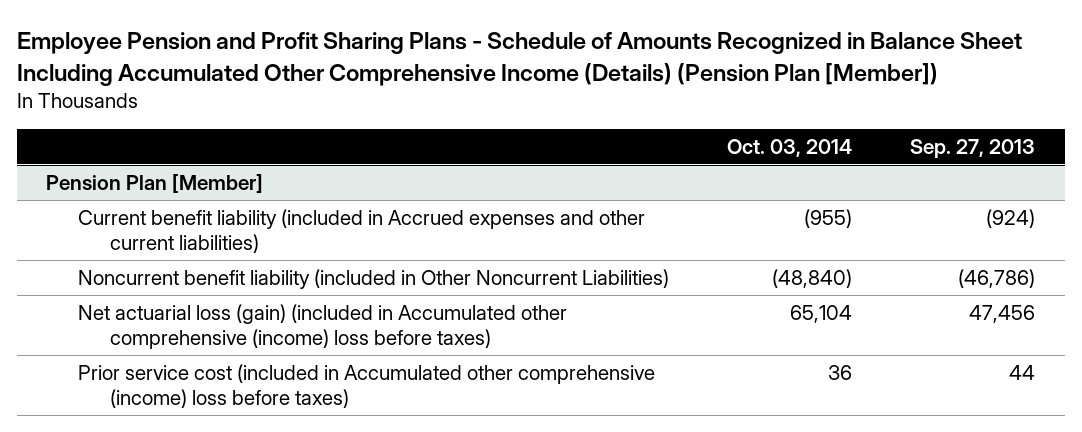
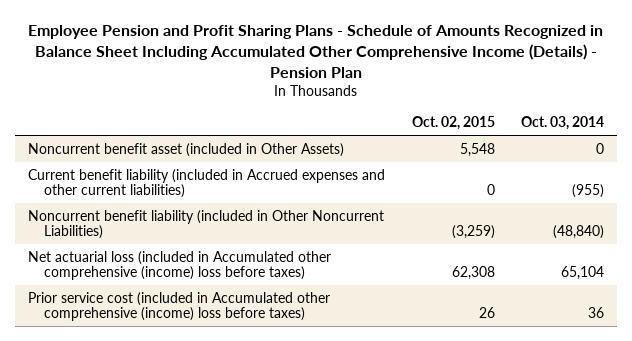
- Employee Pension and Profit Sharing Plans - Schedule of Amounts Recognized in Balance Sheet Including Accumulated Other Comprehensive Income (Details) (Pension Plan [Member])
+ Employee Pension and Profit Sharing Plans - Schedule of Amounts Recognized in Balance Sheet Including Accumulated Other Comprehensive Income (Details) - Pension Plan
- | Oct. 03, 2014 | Sep. 27, 2013
+ | Oct. 02, 2015 | Oct. 03, 2014
- Pension Plan [Member]
+ Noncurrent benefit asset (included in Other Assets) | 5,548 | 0
- Net actuarial loss (gain) (included in Accumulated other comprehensive (income) loss before taxes) | 65,104 | 47,456
+ Net actuarial loss (included in Accumulated other comprehensive (income) loss before taxes) | 62,308 | 65,104

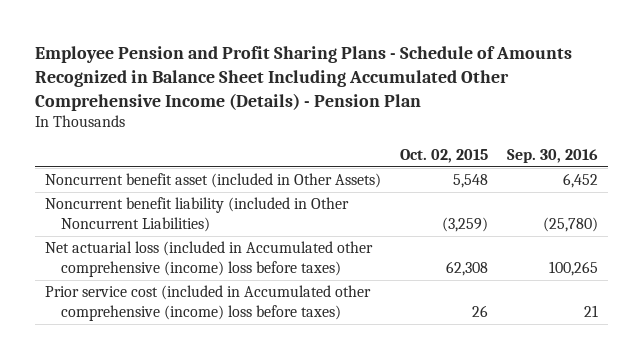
- | Oct. 02, 2015 | Oct. 03, 2014
+ | Oct. 02, 2015 | Sep. 30, 2016
- Current benefit liability (included in Accrued expenses and other current liabilities) | 0 | (955)

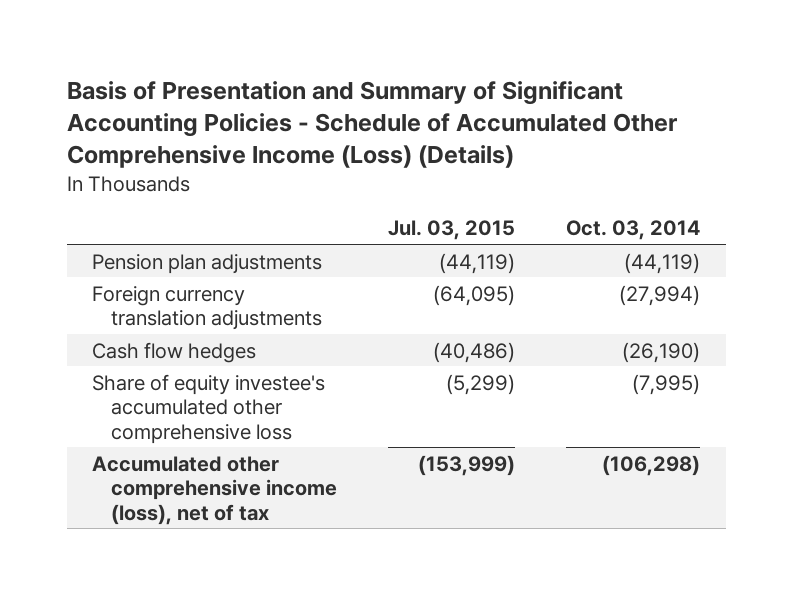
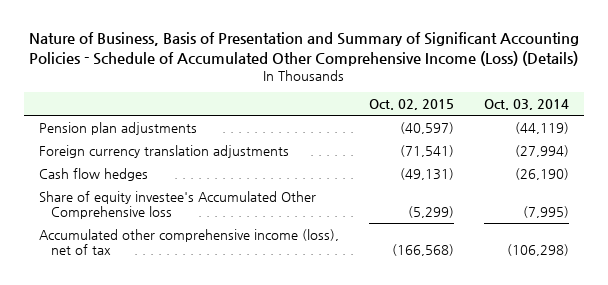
- Basis of Presentation and Summary of Significant Accounting Policies - Schedule of Accumulated Other Comprehensive Income (Loss) (Details)
+ Nature of Business, Basis of Presentation and Summary of Significant Accounting Policies - Schedule of Accumulated Other Comprehensive Income (Loss) (Details)
- | Jul. 03, 2015 | Oct. 03, 2014
+ | Oct. 02, 2015 | Oct. 03, 2014
- Share of equity investee's accumulated other comprehensive loss | (5,299) | (7,995)
+ Share of equity investee's Accumulated Other Comprehensive loss | (5,299) | (7,995)

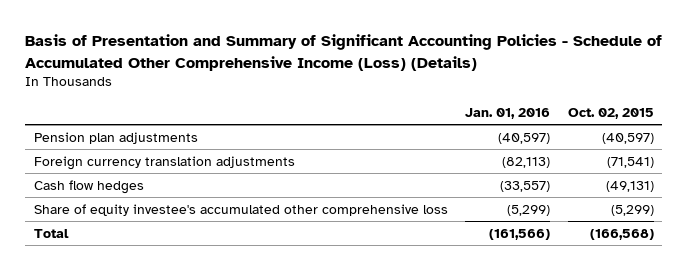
- Nature of Business, Basis of Presentation and Summary of Significant Accounting Policies - Schedule of Accumulated Other Comprehensive Income (Loss) (Details)
+ Basis of Presentation and Summary of Significant Accounting Policies - Schedule of Accumulated Other Comprehensive Income (Loss) (Details)
- | Oct. 02, 2015 | Oct. 03, 2014
+ | Jan. 01, 2016 | Oct. 02, 2015
- Share of equity investee's Accumulated Other Comprehensive loss | (5,299) | (7,995)
- Accumulated other comprehensive income (loss), net of tax | (166,568) | (106,298)
+ Share of equity investee's accumulated other comprehensive loss | (5,299) | (5,299)
+ Total | (161,566) | (166,568)

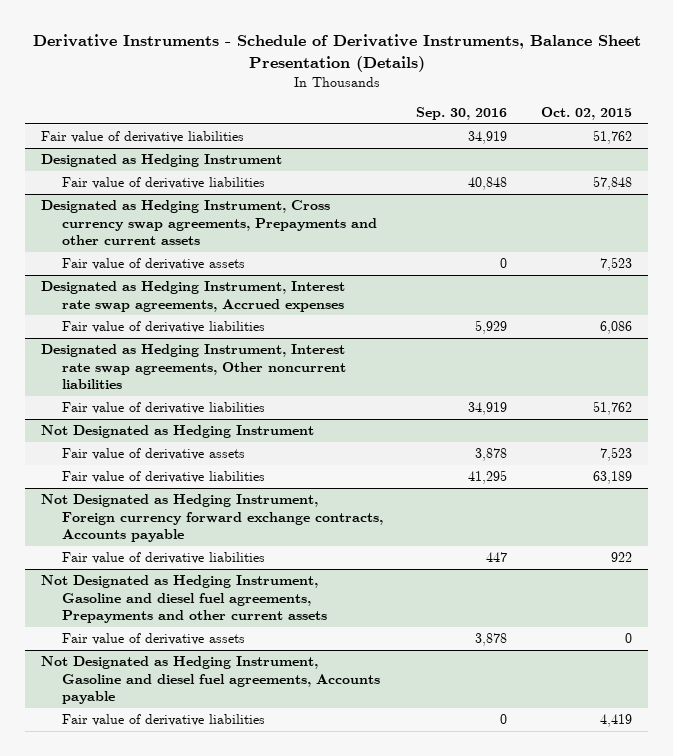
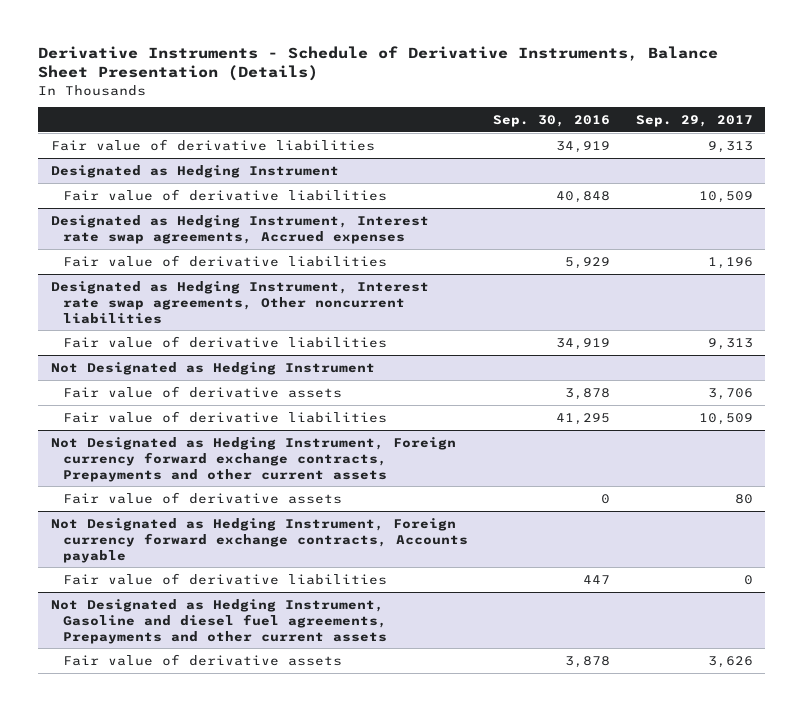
- | Sep. 30, 2016 | Oct. 02, 2015
+ | Sep. 30, 2016 | Sep. 29, 2017
- Designated as Hedging Instrument, Cross currency swap agreements, Prepayments and other current assets
- Fair value of derivative assets | 0 | 7,523
+ Not Designated as Hedging Instrument, Foreign currency forward exchange contracts, Prepayments and other current assets
+ Fair value of derivative assets | 0 | 80
- Not Designated as Hedging Instrument, Gasoline and diesel fuel agreements, Accounts payable
- Fair value of derivative liabilities | 0 | 4,419

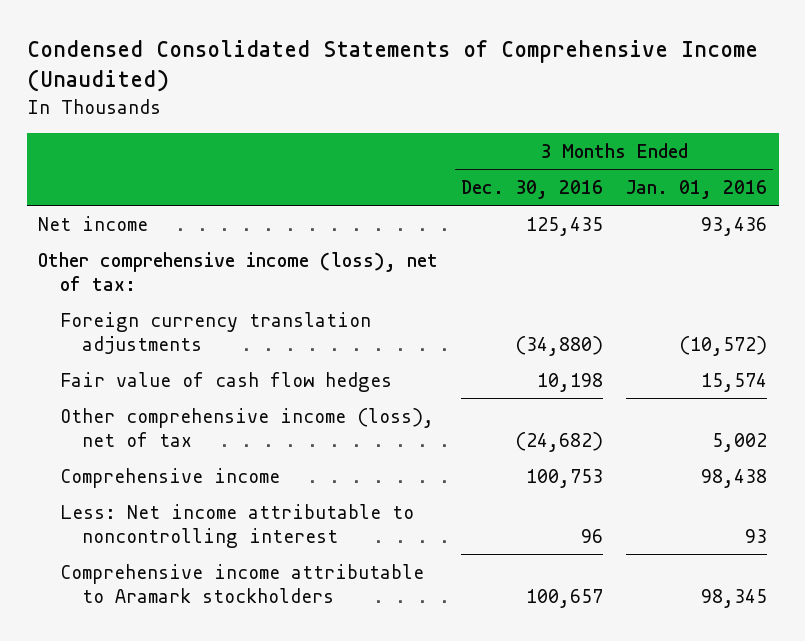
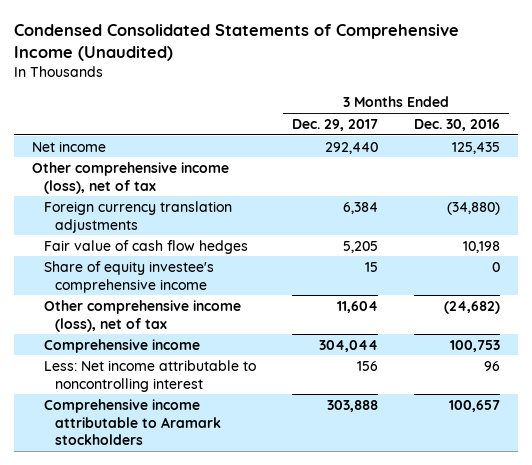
- | 3 Months Ended Dec. 30, 2016 | 3 Months Ended Jan. 01, 2016
+ | 3 Months Ended Dec. 29, 2017 | 3 Months Ended Dec. 30, 2016
- Other comprehensive income (loss), net of tax:
+ Other comprehensive income (loss), net of tax
+ Share of equity investee's comprehensive income | 15 | 0

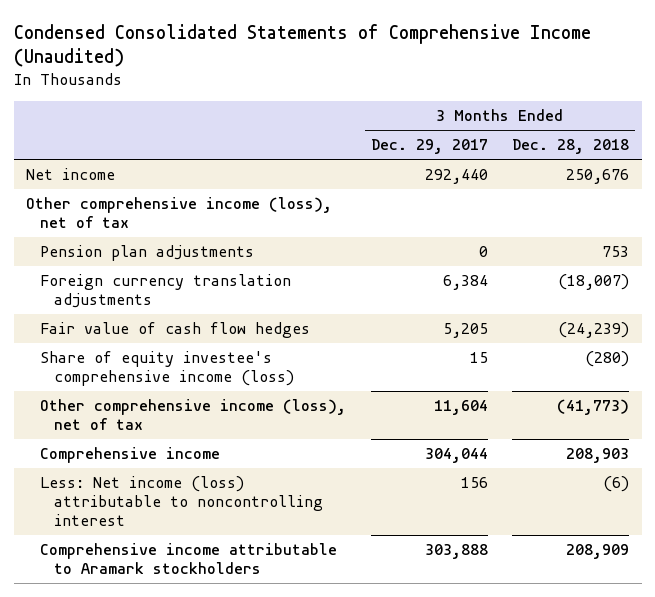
- | 3 Months Ended Dec. 29, 2017 | 3 Months Ended Dec. 30, 2016
+ | 3 Months Ended Dec. 29, 2017 | 3 Months Ended Dec. 28, 2018
+ Pension plan adjustments | 0 | 753
- Share of equity investee's comprehensive income | 15 | 0
+ Share of equity investee's comprehensive income (loss) | 15 | (280)
- Less: Net income attributable to noncontrolling interest | 156 | 96
+ Less: Net income (loss) attributable to noncontrolling interest | 156 | (6)

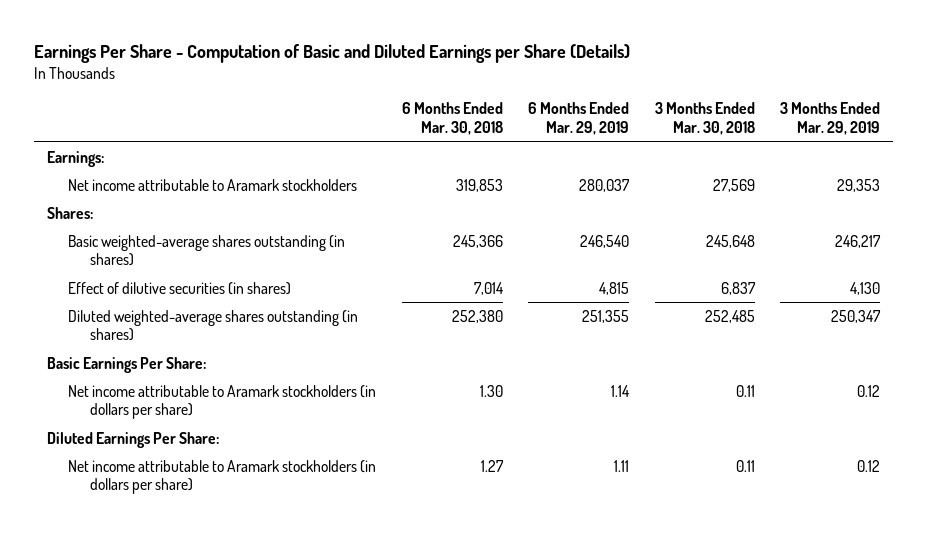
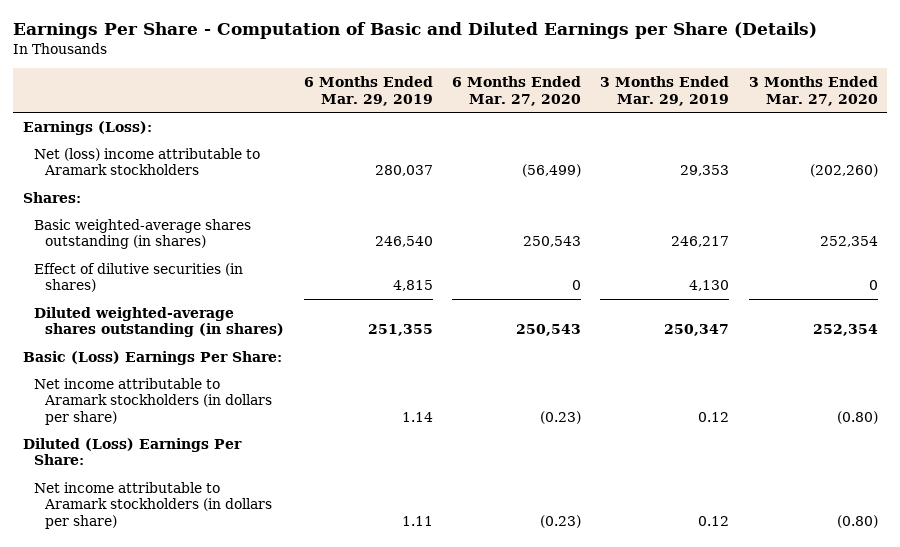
- | 6 Months Ended Mar. 30, 2018 | 6 Months Ended Mar. 29, 2019 | 3 Months Ended Mar. 30, 2018 | 3 Months Ended Mar. 29, 2019
+ | 6 Months Ended Mar. 29, 2019 | 6 Months Ended Mar. 27, 2020 | 3 Months Ended Mar. 29, 2019 | 3 Months Ended Mar. 27, 2020
- Earnings:
- Net income attributable to Aramark stockholders | 319,853 | 280,037 | 27,569 | 29,353
+ Earnings (Loss):
+ Net (loss) income attributable to Aramark stockholders | 280,037 | (56,499) | 29,353 | (202,260)
- Basic Earnings Per Share:
+ Basic (Loss) Earnings Per Share:
- Diluted Earnings Per Share:
+ Diluted (Loss) Earnings Per Share:

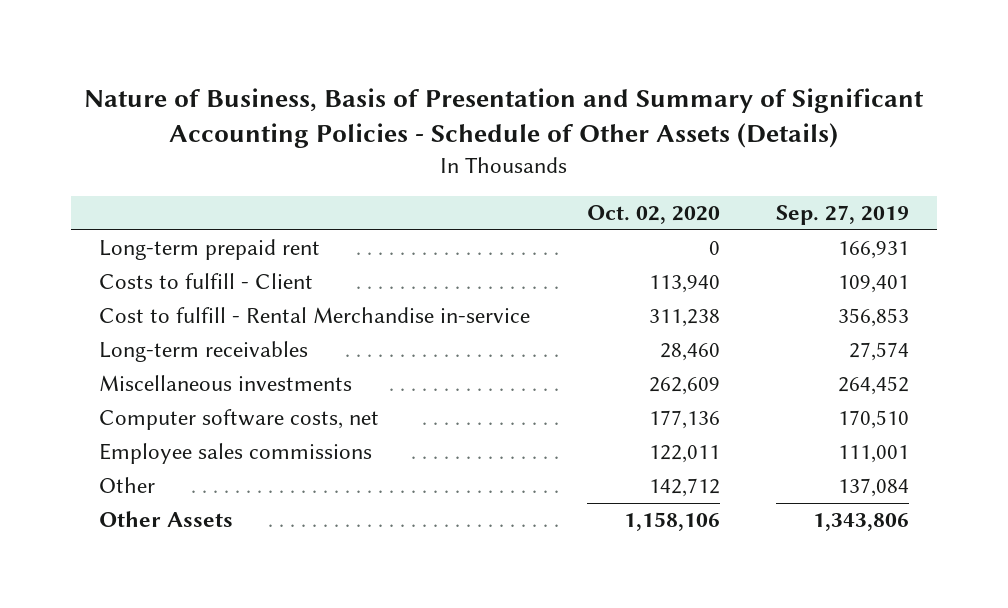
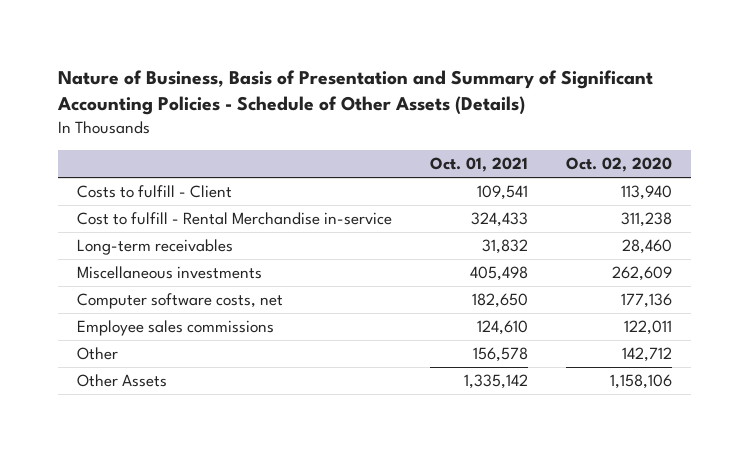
- | Oct. 02, 2020 | Sep. 27, 2019
+ | Oct. 01, 2021 | Oct. 02, 2020
- Long-term prepaid rent | 0 | 166,931

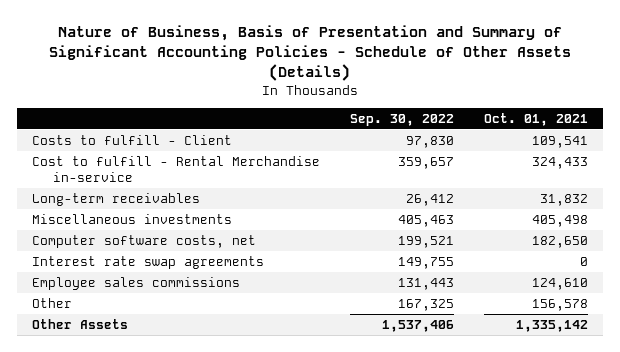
- | Oct. 01, 2021 | Oct. 02, 2020
+ | Sep. 30, 2022 | Oct. 01, 2021
+ Interest rate swap agreements | 149,755 | 0

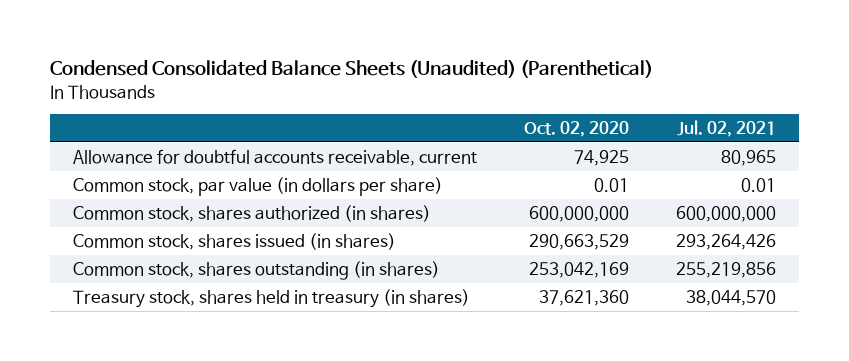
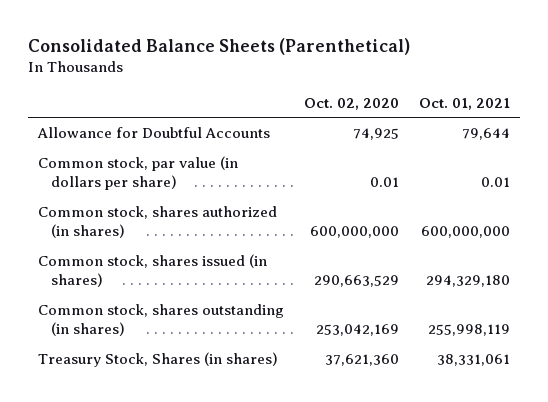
- Condensed Consolidated Balance Sheets (Unaudited) (Parenthetical)
+ Consolidated Balance Sheets (Parenthetical)
- | Oct. 02, 2020 | Jul. 02, 2021
+ | Oct. 02, 2020 | Oct. 01, 2021
- Allowance for doubtful accounts receivable, current | 74,925 | 80,965
+ Allowance for Doubtful Accounts | 74,925 | 79,644
- Treasury stock, shares held in treasury (in shares) | 37,621,360 | 38,044,570
+ Treasury Stock, Shares (in shares) | 37,621,360 | 38,331,061

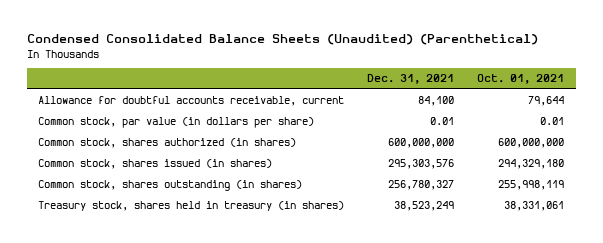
- Consolidated Balance Sheets (Parenthetical)
+ Condensed Consolidated Balance Sheets (Unaudited) (Parenthetical)
- | Oct. 02, 2020 | Oct. 01, 2021
+ | Dec. 31, 2021 | Oct. 01, 2021
- Allowance for Doubtful Accounts | 74,925 | 79,644
+ Allowance for doubtful accounts receivable, current | 84,100 | 79,644
- Treasury Stock, Shares (in shares) | 37,621,360 | 38,331,061
+ Treasury stock, shares held in treasury (in shares) | 38,523,249 | 38,331,061

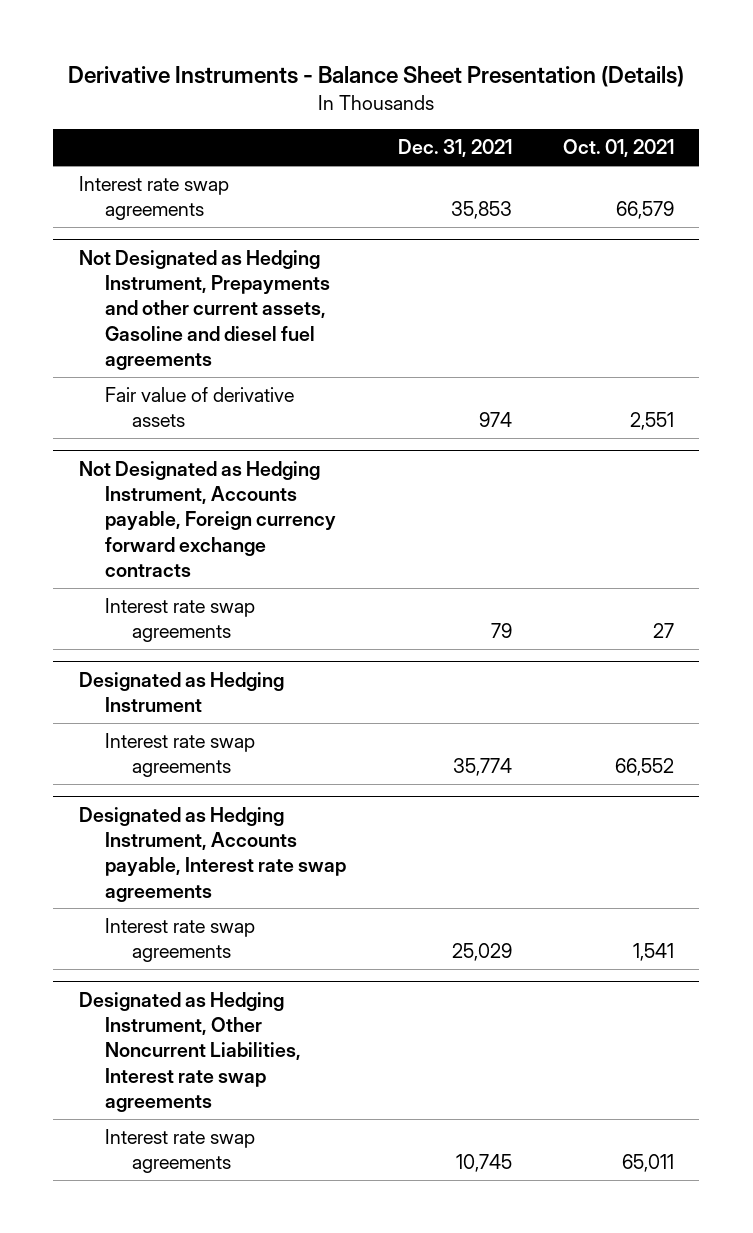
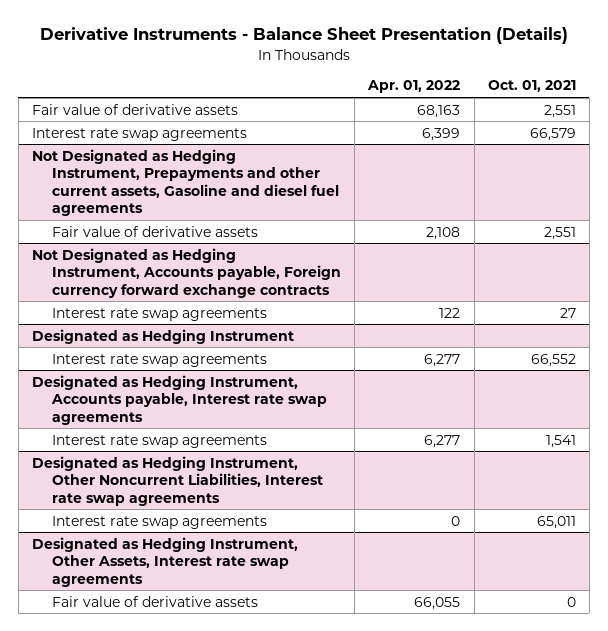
- | Dec. 31, 2021 | Oct. 01, 2021
+ | Apr. 01, 2022 | Oct. 01, 2021
+ Fair value of derivative assets | 68,163 | 2,551
+ Designated as Hedging Instrument, Other Assets, Interest rate swap agreements
+ Fair value of derivative assets | 66,055 | 0

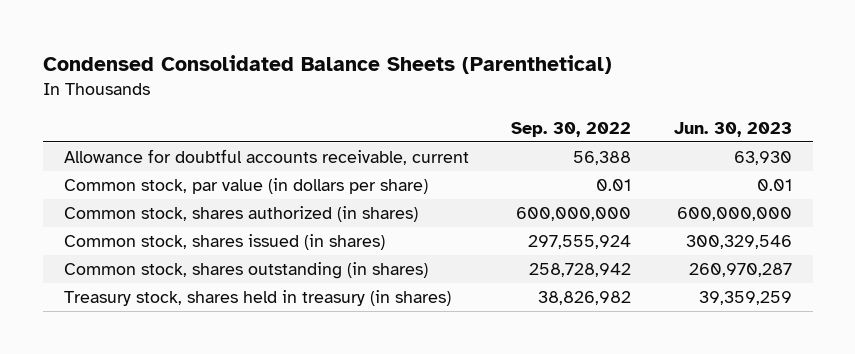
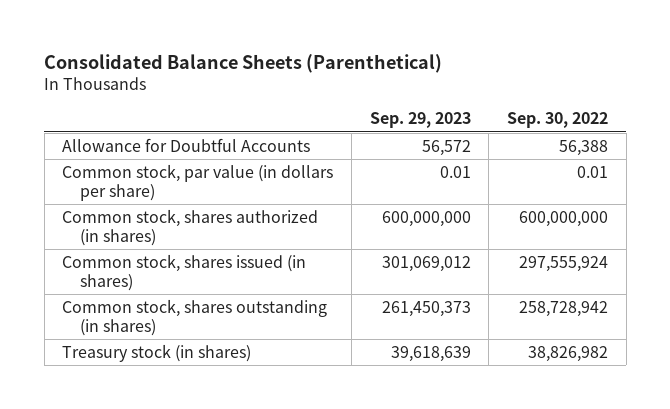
- Condensed Consolidated Balance Sheets (Parenthetical)
+ Consolidated Balance Sheets (Parenthetical)
- | Sep. 30, 2022 | Jun. 30, 2023
+ | Sep. 29, 2023 | Sep. 30, 2022
- Allowance for doubtful accounts receivable, current | 56,388 | 63,930
+ Allowance for Doubtful Accounts | 56,572 | 56,388
- Treasury stock, shares held in treasury (in shares) | 38,826,982 | 39,359,259
+ Treasury stock (in shares) | 39,618,639 | 38,826,982

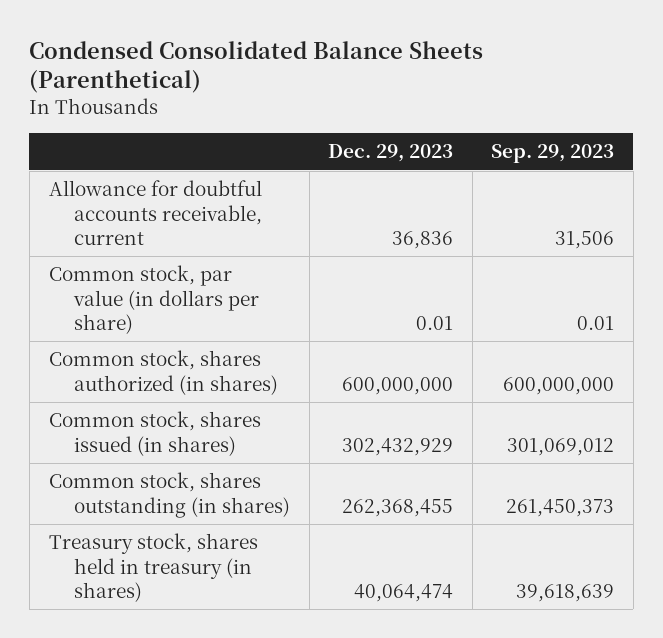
- Consolidated Balance Sheets (Parenthetical)
+ Condensed Consolidated Balance Sheets (Parenthetical)
- | Sep. 29, 2023 | Sep. 30, 2022
+ | Dec. 29, 2023 | Sep. 29, 2023
- Allowance for Doubtful Accounts | 56,572 | 56,388
+ Allowance for doubtful accounts receivable, current | 36,836 | 31,506
- Treasury stock (in shares) | 39,618,639 | 38,826,982
+ Treasury stock, shares held in treasury (in shares) | 40,064,474 | 39,618,639

